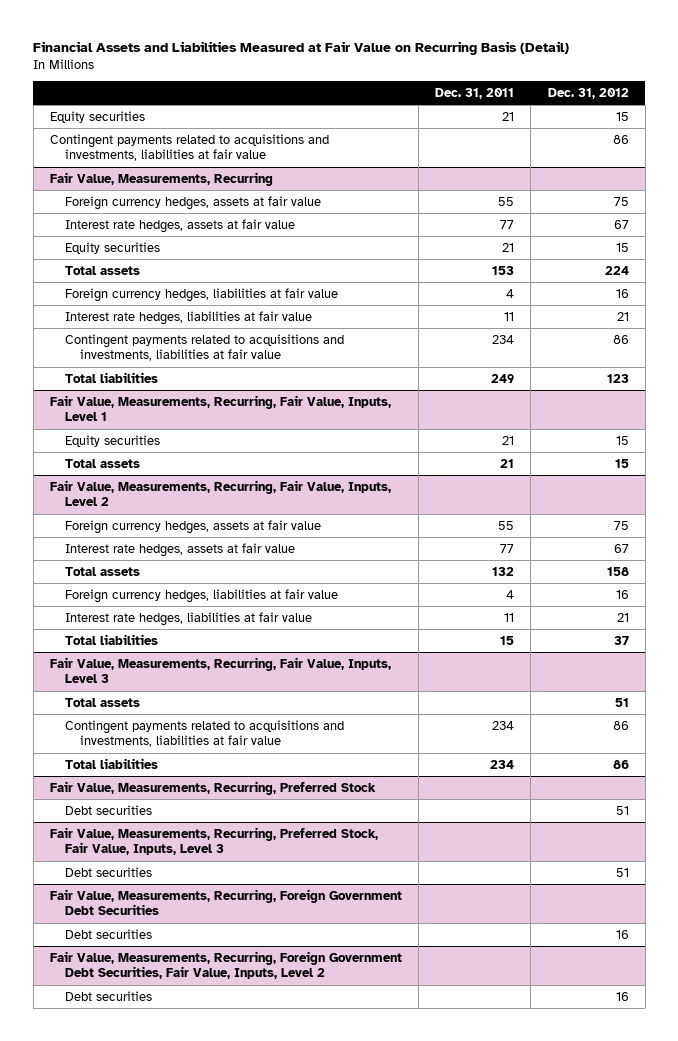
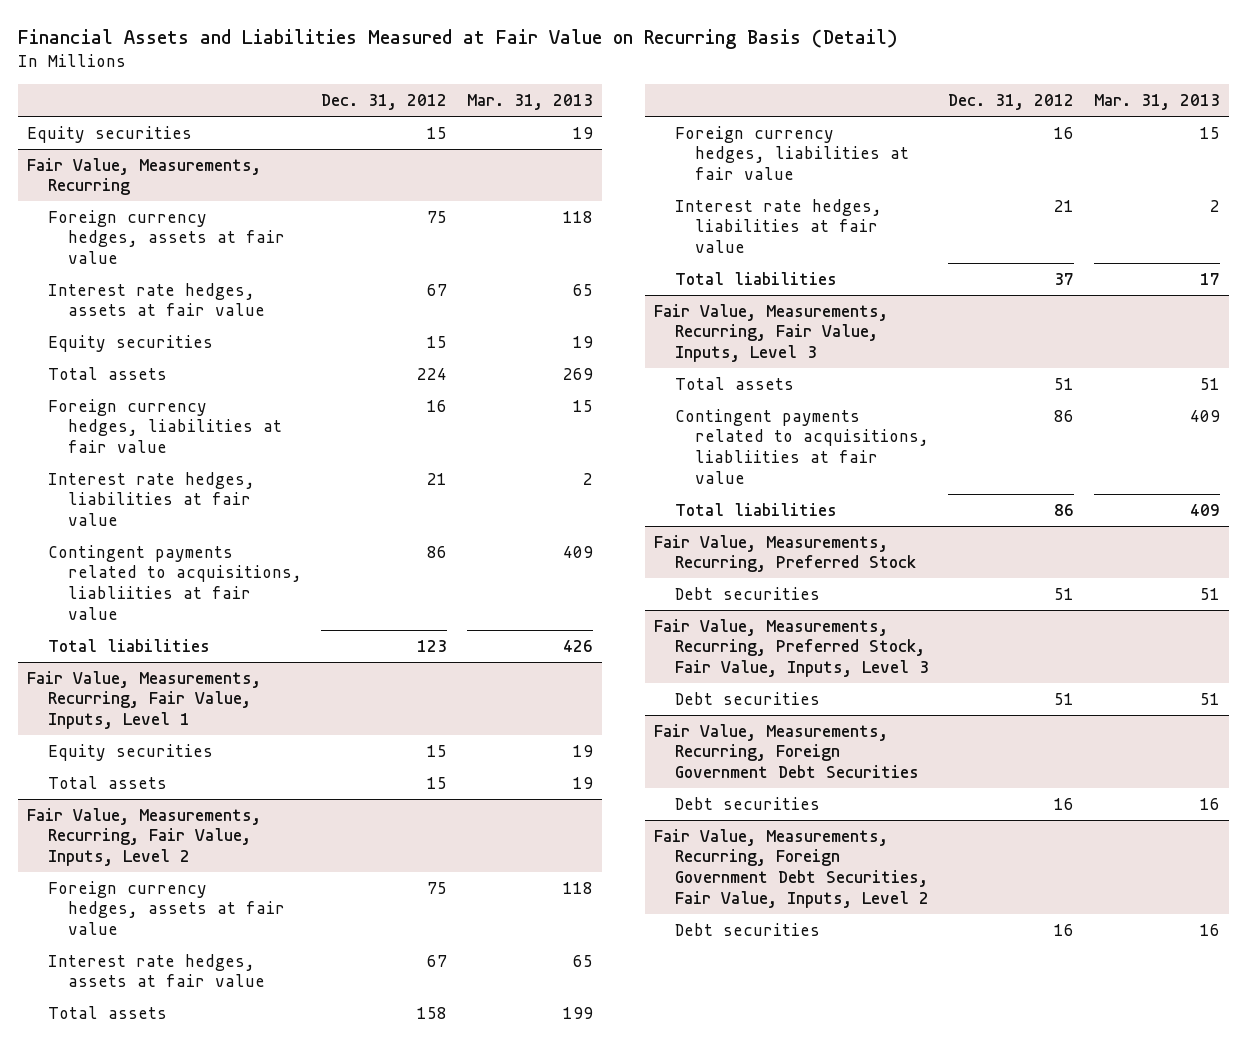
- | Dec. 31, 2011 | Dec. 31, 2012
+ | Dec. 31, 2012 | Mar. 31, 2013
- Contingent payments related to acquisitions and investments, liabilities at fair value | | 86
@ Fair Value, Measurements, Recurring
- Contingent payments related to acquisitions and investments, liabilities at fair value | 234 | 86
+ Contingent payments related to acquisitions, liabliities at fair value | 86 | 409
@ Fair Value, Measurements, Recurring, Fair Value, Inputs, Level 3
- Contingent payments related to acquisitions and investments, liabilities at fair value | 234 | 86
+ Contingent payments related to acquisitions, liabliities at fair value | 86 | 409

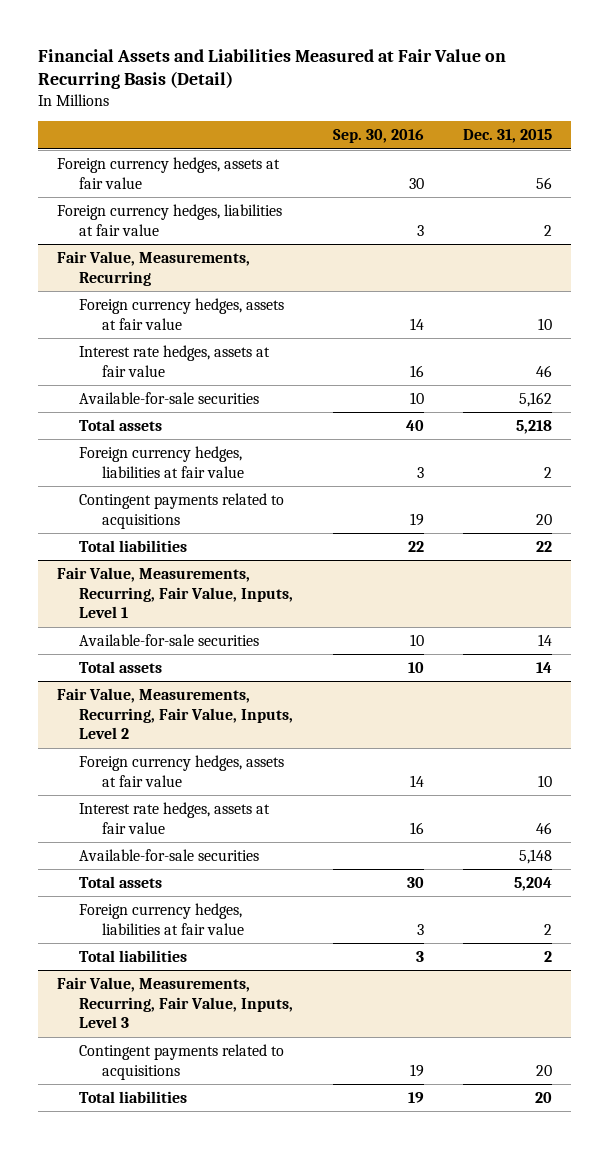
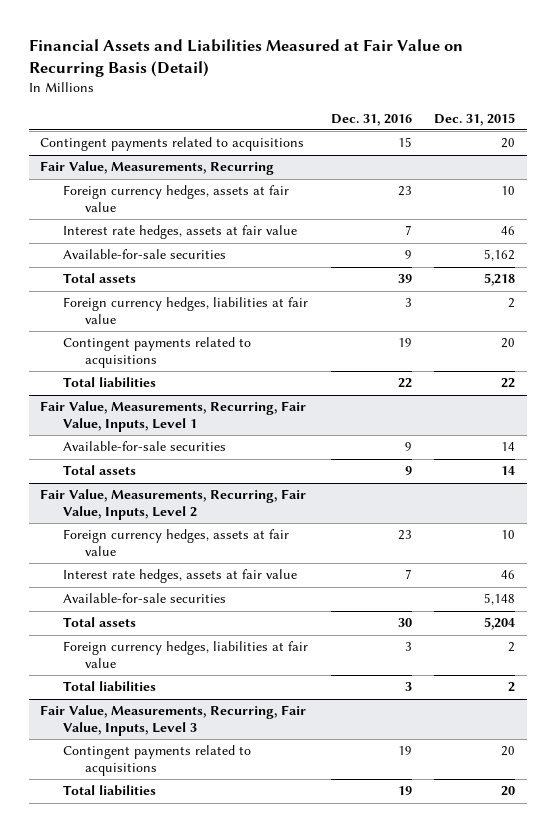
- | Sep. 30, 2016 | Dec. 31, 2015
+ | Dec. 31, 2016 | Dec. 31, 2015
- Foreign currency hedges, assets at fair value | 30 | 56
- Foreign currency hedges, liabilities at fair value | 3 | 2
+ Contingent payments related to acquisitions | 15 | 20

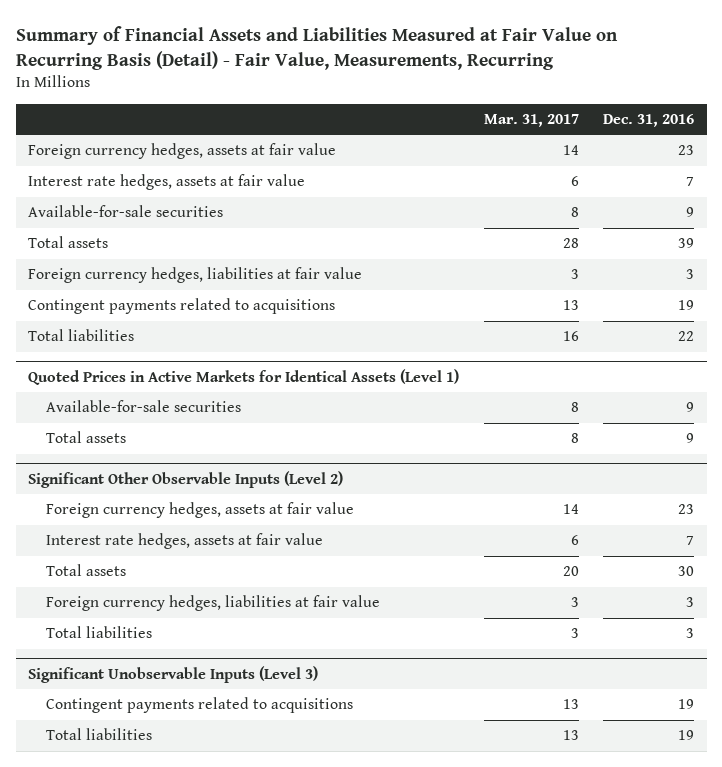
- Financial Assets and Liabilities Measured at Fair Value on Recurring Basis (Detail)
+ Summary of Financial Assets and Liabilities Measured at Fair Value on Recurring Basis (Detail) - Fair Value, Measurements, Recurring
- | Dec. 31, 2016 | Dec. 31, 2015
+ | Mar. 31, 2017 | Dec. 31, 2016
- Contingent payments related to acquisitions | 15 | 20
- Fair Value, Measurements, Recurring
- Fair Value, Measurements, Recurring, Fair Value, Inputs, Level 1
+ Quoted Prices in Active Markets for Identical Assets (Level 1)
- Fair Value, Measurements, Recurring, Fair Value, Inputs, Level 2
+ Significant Other Observable Inputs (Level 2)
- Available-for-sale securities | | 5,148
- Fair Value, Measurements, Recurring, Fair Value, Inputs, Level 3
+ Significant Unobservable Inputs (Level 3)

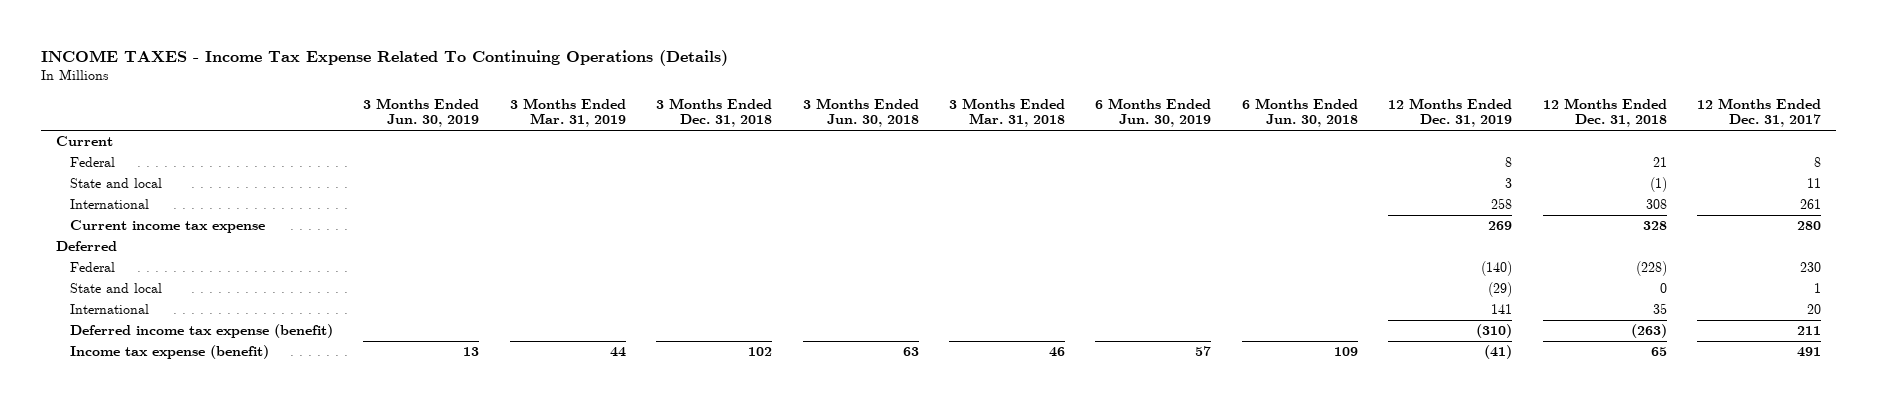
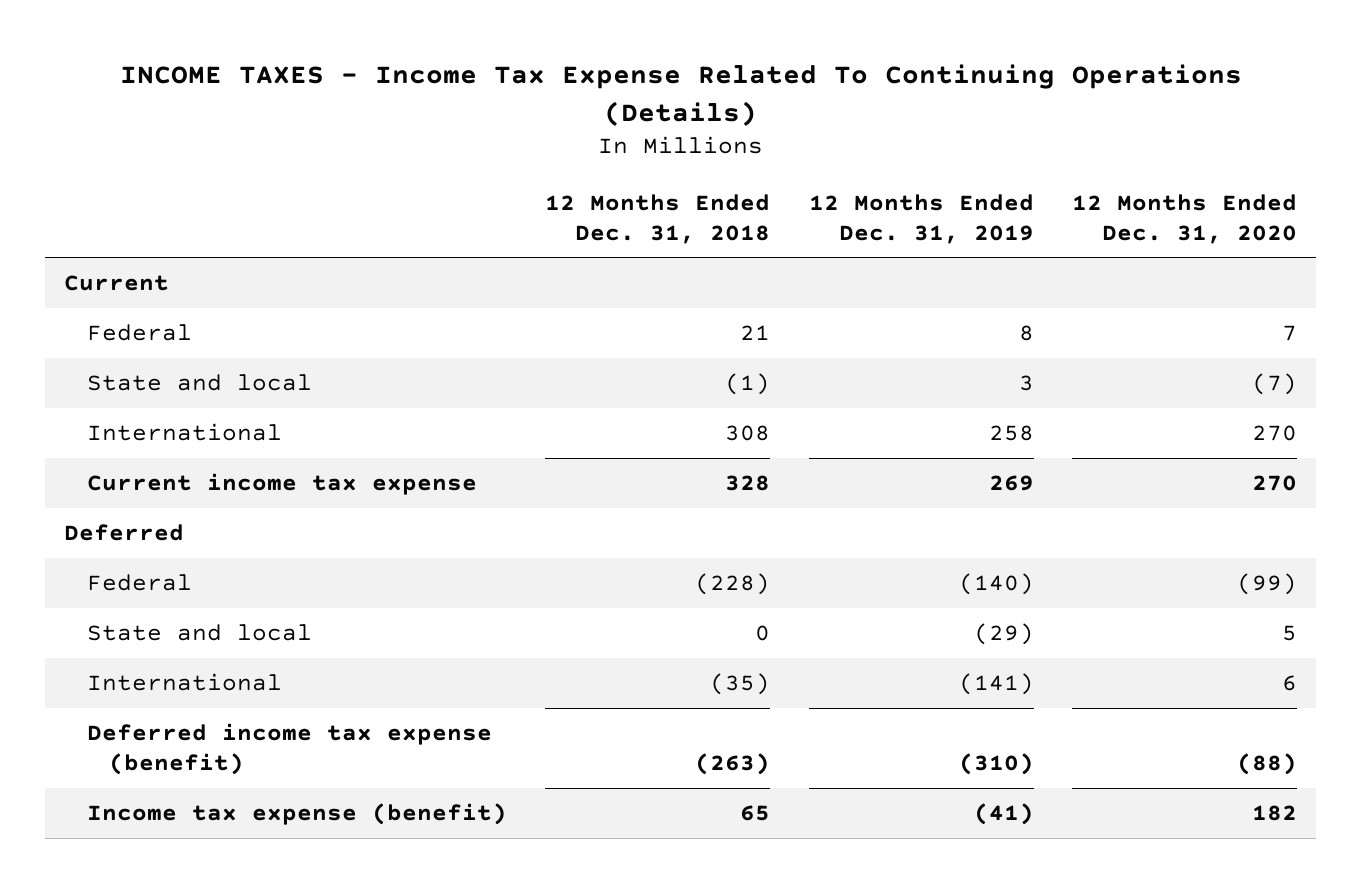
- | 3 Months Ended Jun. 30, 2019 | 3 Months Ended Mar. 31, 2019 | 3 Months Ended Dec. 31, 2018 | 3 Months Ended Jun. 30, 2018 | 3 Months Ended Mar. 31, 2018 | 6 Months Ended Jun. 30, 2019 | 6 Months Ended Jun. 30, 2018 | 12 Months Ended Dec. 31, 2019 | 12 Months Ended Dec. 31, 2018 | 12 Months Ended Dec. 31, 2017
+ | 12 Months Ended Dec. 31, 2018 | 12 Months Ended Dec. 31, 2019 | 12 Months Ended Dec. 31, 2020
- International | | | | | | | | 141 | 35 | 20
+ International | (35) | (141) | 6

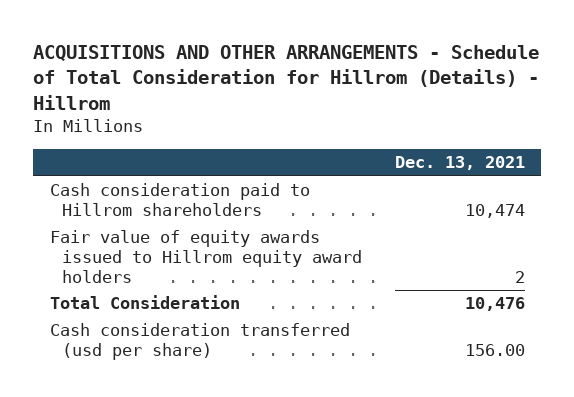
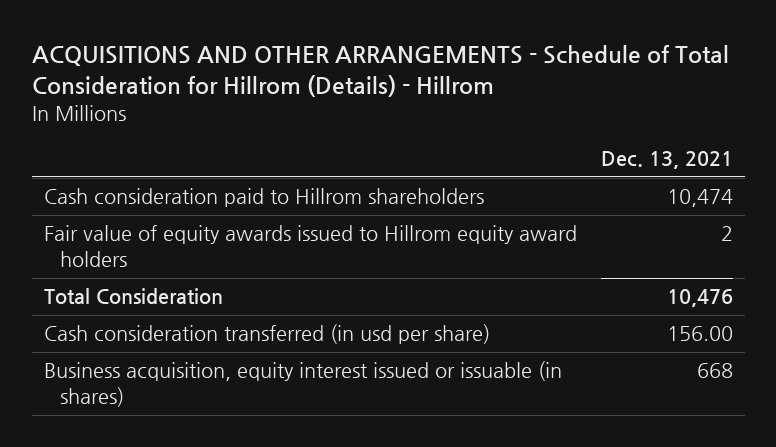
- Cash consideration transferred (usd per share) | 156.00
+ Cash consideration transferred (in usd per share) | 156.00
+ Business acquisition, equity interest issued or issuable (in shares) | 668

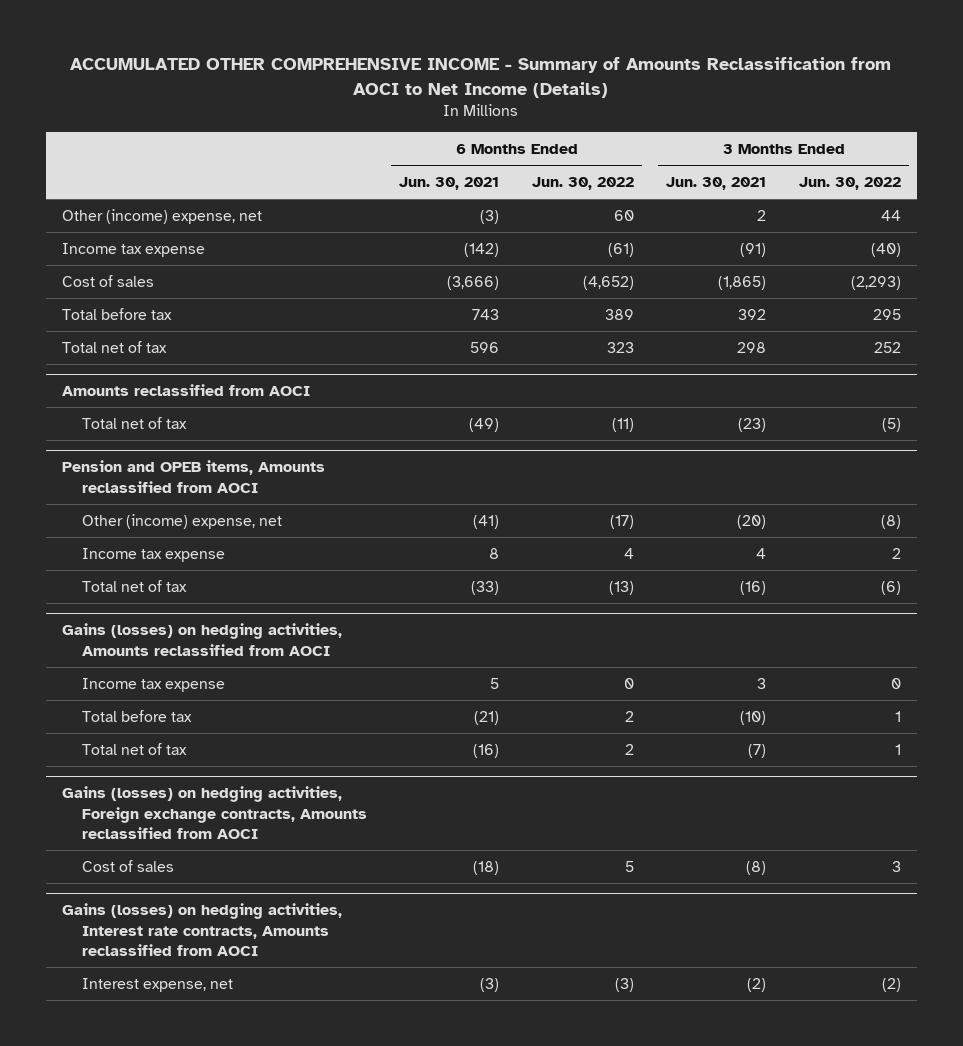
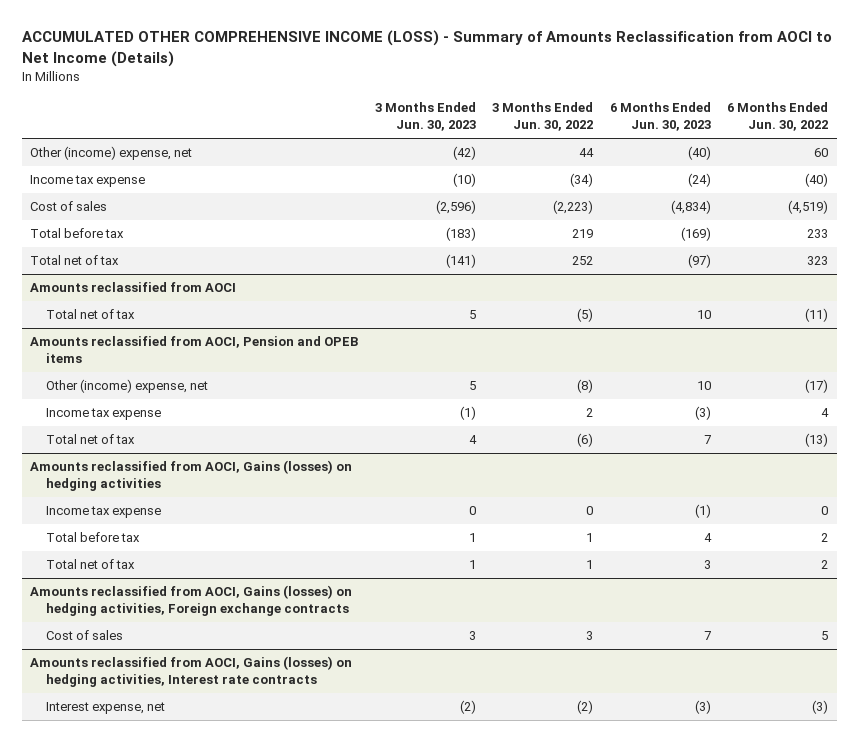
- ACCUMULATED OTHER COMPREHENSIVE INCOME - Summary of Amounts Reclassification from AOCI to Net Income (Details)
+ ACCUMULATED OTHER COMPREHENSIVE INCOME (LOSS) - Summary of Amounts Reclassification from AOCI to Net Income (Details)
- | 6 Months Ended Jun. 30, 2021 | 6 Months Ended Jun. 30, 2022 | 3 Months Ended Jun. 30, 2021 | 3 Months Ended Jun. 30, 2022
+ | 3 Months Ended Jun. 30, 2023 | 3 Months Ended Jun. 30, 2022 | 6 Months Ended Jun. 30, 2023 | 6 Months Ended Jun. 30, 2022
- Income tax expense | (142) | (61) | (91) | (40)
- Cost of sales | (3,666) | (4,652) | (1,865) | (2,293)
- Total before tax | 743 | 389 | 392 | 295
+ Income tax expense | (10) | (34) | (24) | (40)
+ Cost of sales | (2,596) | (2,223) | (4,834) | (4,519)
+ Total before tax | (183) | 219 | (169) | 233
- Pension and OPEB items, Amounts reclassified from AOCI
+ Amounts reclassified from AOCI, Pension and OPEB items
- Gains (losses) on hedging activities, Amounts reclassified from AOCI
+ Amounts reclassified from AOCI, Gains (losses) on hedging activities
- Gains (losses) on hedging activities, Foreign exchange contracts, Amounts reclassified from AOCI
+ Amounts reclassified from AOCI, Gains (losses) on hedging activities, Foreign exchange contracts
- Gains (losses) on hedging activities, Interest rate contracts, Amounts reclassified from AOCI
+ Amounts reclassified from AOCI, Gains (losses) on hedging activities, Interest rate contracts

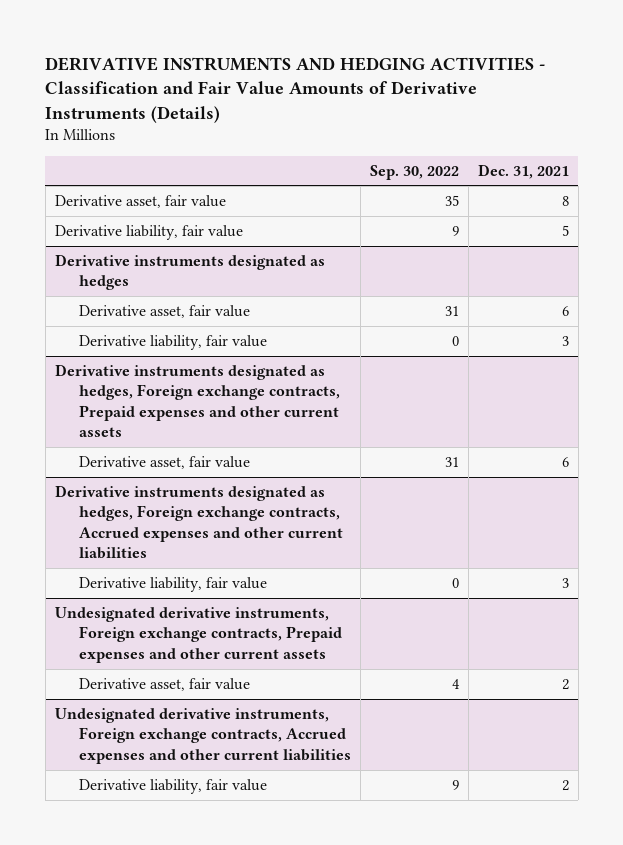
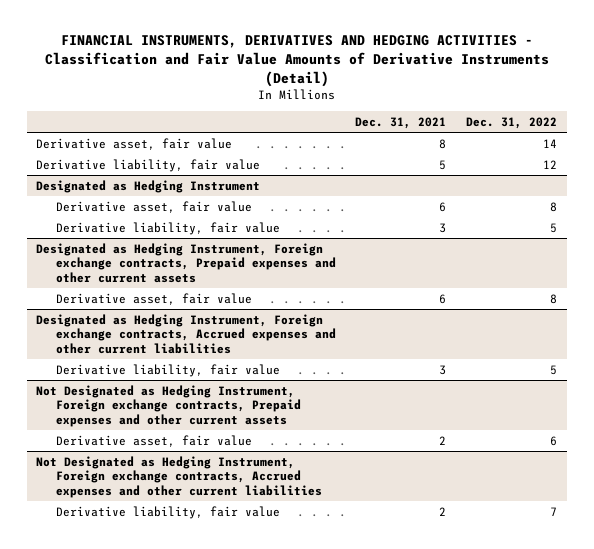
- DERIVATIVE INSTRUMENTS AND HEDGING ACTIVITIES - Classification and Fair Value Amounts of Derivative Instruments (Details)
+ FINANCIAL INSTRUMENTS, DERIVATIVES AND HEDGING ACTIVITIES - Classification and Fair Value Amounts of Derivative Instruments (Detail)
- | Sep. 30, 2022 | Dec. 31, 2021
+ | Dec. 31, 2021 | Dec. 31, 2022
- Derivative instruments designated as hedges
+ Designated as Hedging Instrument
- Derivative instruments designated as hedges, Foreign exchange contracts, Prepaid expenses and other current assets
+ Designated as Hedging Instrument, Foreign exchange contracts, Prepaid expenses and other current assets
- Derivative instruments designated as hedges, Foreign exchange contracts, Accrued expenses and other current liabilities
+ Designated as Hedging Instrument, Foreign exchange contracts, Accrued expenses and other current liabilities
- Undesignated derivative instruments, Foreign exchange contracts, Prepaid expenses and other current assets
+ Not Designated as Hedging Instrument, Foreign exchange contracts, Prepaid expenses and other current assets
- Undesignated derivative instruments, Foreign exchange contracts, Accrued expenses and other current liabilities
+ Not Designated as Hedging Instrument, Foreign exchange contracts, Accrued expenses and other current liabilities

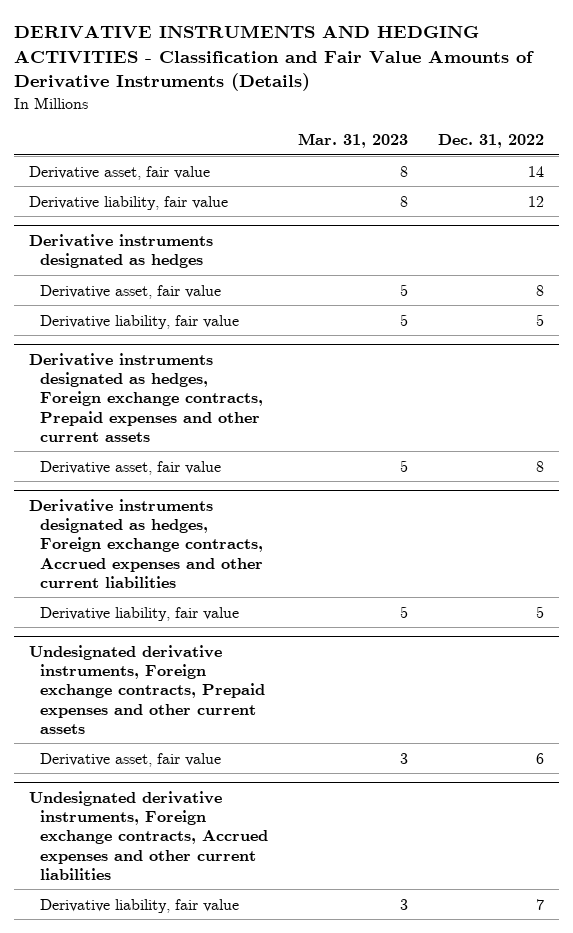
- FINANCIAL INSTRUMENTS, DERIVATIVES AND HEDGING ACTIVITIES - Classification and Fair Value Amounts of Derivative Instruments (Detail)
+ DERIVATIVE INSTRUMENTS AND HEDGING ACTIVITIES - Classification and Fair Value Amounts of Derivative Instruments (Details)
- | Dec. 31, 2021 | Dec. 31, 2022
+ | Mar. 31, 2023 | Dec. 31, 2022
- Designated as Hedging Instrument
+ Derivative instruments designated as hedges
- Designated as Hedging Instrument, Foreign exchange contracts, Prepaid expenses and other current assets
+ Derivative instruments designated as hedges, Foreign exchange contracts, Prepaid expenses and other current assets
- Designated as Hedging Instrument, Foreign exchange contracts, Accrued expenses and other current liabilities
+ Derivative instruments designated as hedges, Foreign exchange contracts, Accrued expenses and other current liabilities
- Not Designated as Hedging Instrument, Foreign exchange contracts, Prepaid expenses and other current assets
+ Undesignated derivative instruments, Foreign exchange contracts, Prepaid expenses and other current assets
- Not Designated as Hedging Instrument, Foreign exchange contracts, Accrued expenses and other current liabilities
+ Undesignated derivative instruments, Foreign exchange contracts, Accrued expenses and other current liabilities

